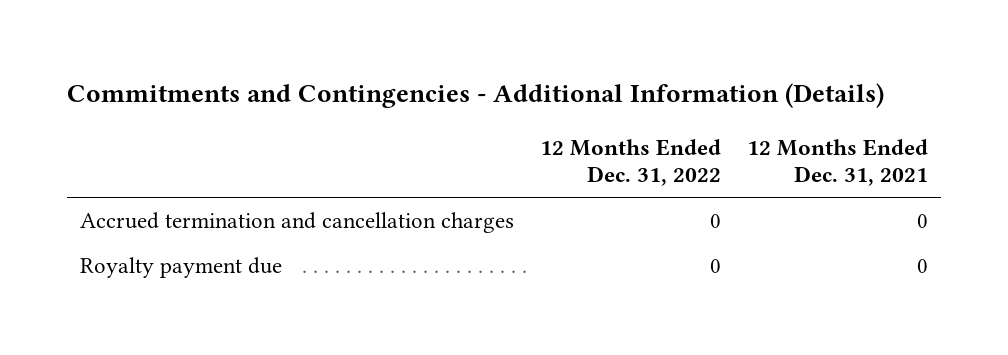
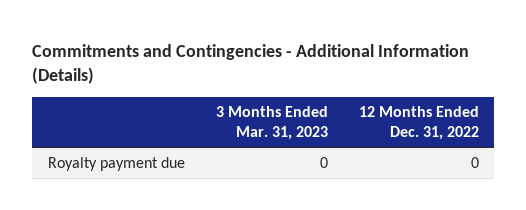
- | 12 Months Ended Dec. 31, 2022 | 12 Months Ended Dec. 31, 2021
+ | 3 Months Ended Mar. 31, 2023 | 12 Months Ended Dec. 31, 2022
- Accrued termination and cancellation charges | 0 | 0

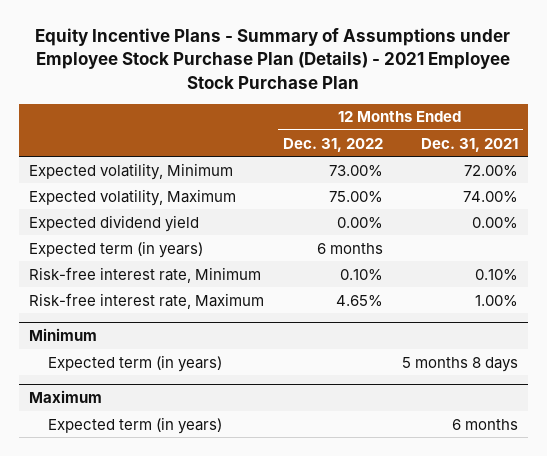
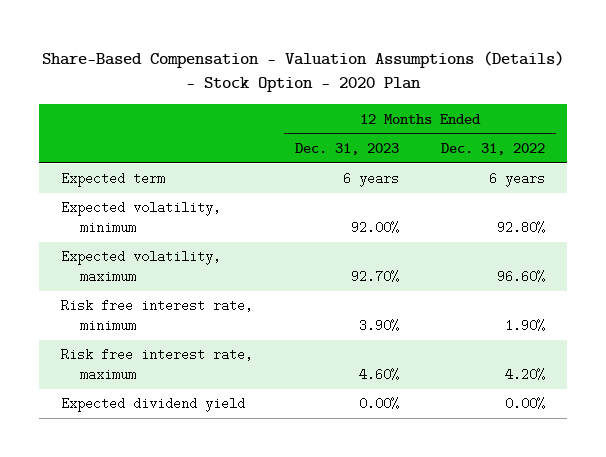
- Equity Incentive Plans - Summary of Assumptions under Employee Stock Purchase Plan (Details) - 2021 Employee Stock Purchase Plan
+ Share-Based Compensation - Valuation Assumptions (Details) - Stock Option - 2020 Plan
- | 12 Months Ended Dec. 31, 2022 | 12 Months Ended Dec. 31, 2021
+ | 12 Months Ended Dec. 31, 2023 | 12 Months Ended Dec. 31, 2022
- Expected volatility, Minimum | 73.00% | 72.00%
- Expected volatility, Maximum | 75.00% | 74.00%
+ Expected term | 6 years | 6 years
+ Expected volatility, minimum | 92.00% | 92.80%
+ Expected volatility, maximum | 92.70% | 96.60%
+ Risk free interest rate, minimum | 3.90% | 1.90%
+ Risk free interest rate, maximum | 4.60% | 4.20%
- Expected term (in years) | 6 months |
- Risk-free interest rate, Minimum | 0.10% | 0.10%
- Risk-free interest rate, Maximum | 4.65% | 1.00%
- Minimum
- Expected term (in years) | | 5 months 8 days
- Maximum
- Expected term (in years) | | 6 months

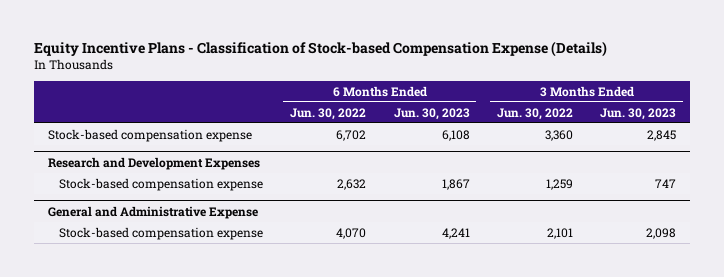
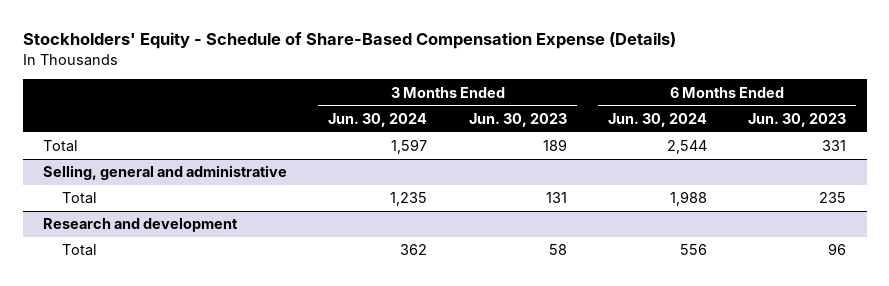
- Equity Incentive Plans - Classification of Stock-based Compensation Expense (Details)
+ Stockholders' Equity - Schedule of Share-Based Compensation Expense (Details)
- | 6 Months Ended Jun. 30, 2022 | 6 Months Ended Jun. 30, 2023 | 3 Months Ended Jun. 30, 2022 | 3 Months Ended Jun. 30, 2023
+ | 3 Months Ended Jun. 30, 2024 | 3 Months Ended Jun. 30, 2023 | 6 Months Ended Jun. 30, 2024 | 6 Months Ended Jun. 30, 2023
- Stock-based compensation expense | 6,702 | 6,108 | 3,360 | 2,845
- Research and Development Expenses
- Stock-based compensation expense | 2,632 | 1,867 | 1,259 | 747
- General and Administrative Expense
- Stock-based compensation expense | 4,070 | 4,241 | 2,101 | 2,098
+ Total | 1,597 | 189 | 2,544 | 331
+ Selling, general and administrative
+ Total | 1,235 | 131 | 1,988 | 235
+ Research and development
+ Total | 362 | 58 | 556 | 96

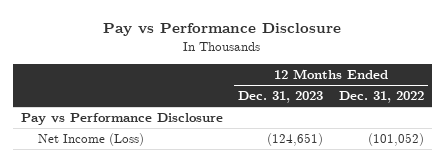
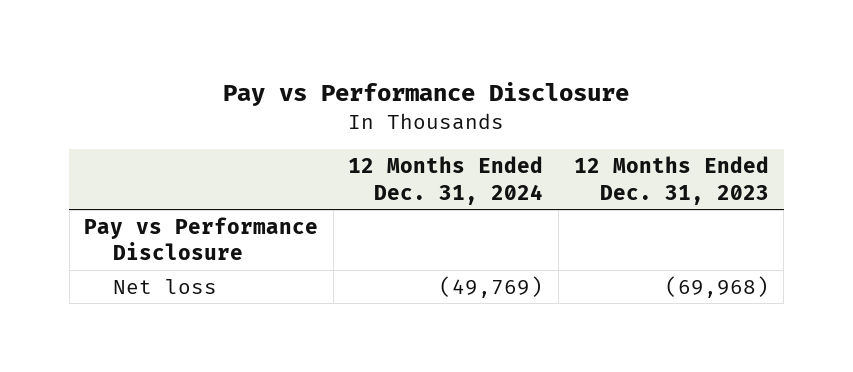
- | 12 Months Ended Dec. 31, 2023 | 12 Months Ended Dec. 31, 2022
+ | 12 Months Ended Dec. 31, 2024 | 12 Months Ended Dec. 31, 2023
- Net Income (Loss) | (124,651) | (101,052)
+ Net loss | (49,769) | (69,968)

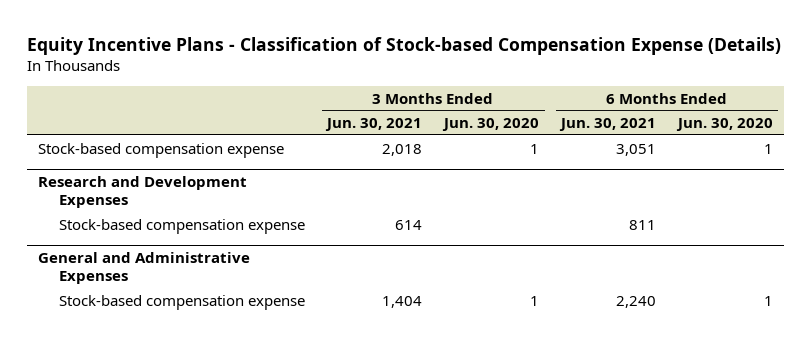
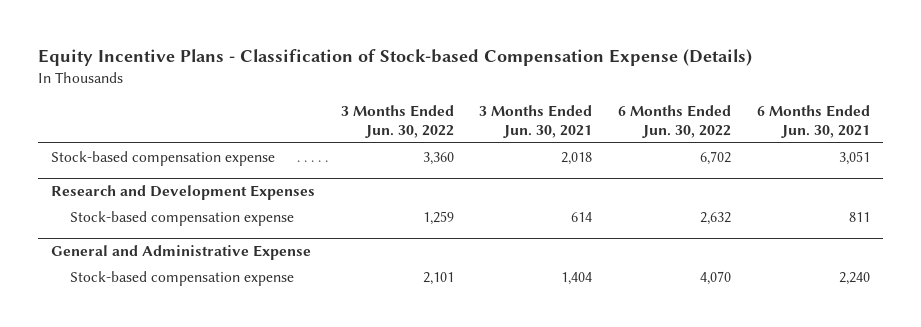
- | 3 Months Ended Jun. 30, 2021 | 3 Months Ended Jun. 30, 2020 | 6 Months Ended Jun. 30, 2021 | 6 Months Ended Jun. 30, 2020
+ | 3 Months Ended Jun. 30, 2022 | 3 Months Ended Jun. 30, 2021 | 6 Months Ended Jun. 30, 2022 | 6 Months Ended Jun. 30, 2021
- General and Administrative Expenses
+ General and Administrative Expense

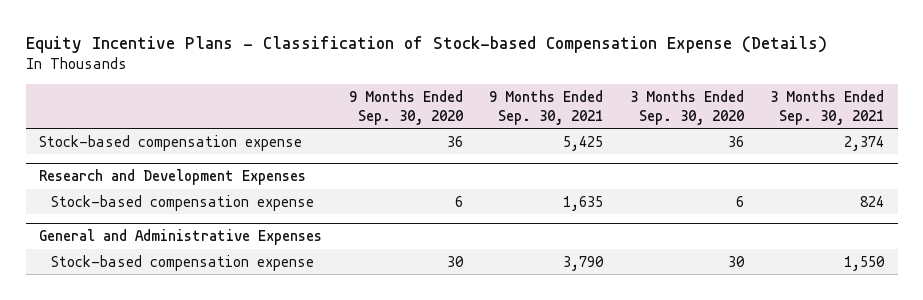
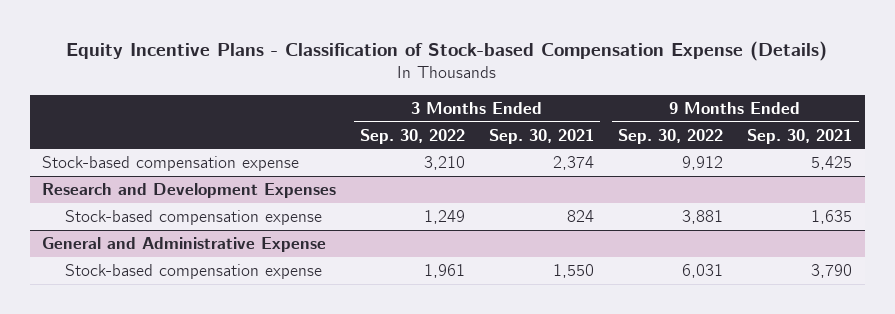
- | 9 Months Ended Sep. 30, 2020 | 9 Months Ended Sep. 30, 2021 | 3 Months Ended Sep. 30, 2020 | 3 Months Ended Sep. 30, 2021
+ | 3 Months Ended Sep. 30, 2022 | 3 Months Ended Sep. 30, 2021 | 9 Months Ended Sep. 30, 2022 | 9 Months Ended Sep. 30, 2021
- General and Administrative Expenses
+ General and Administrative Expense

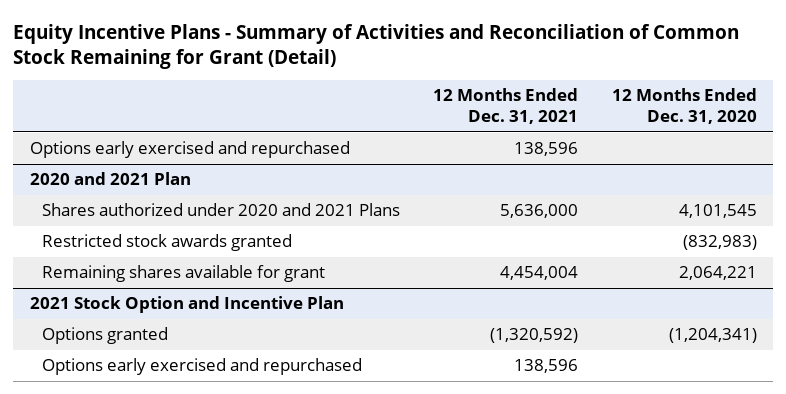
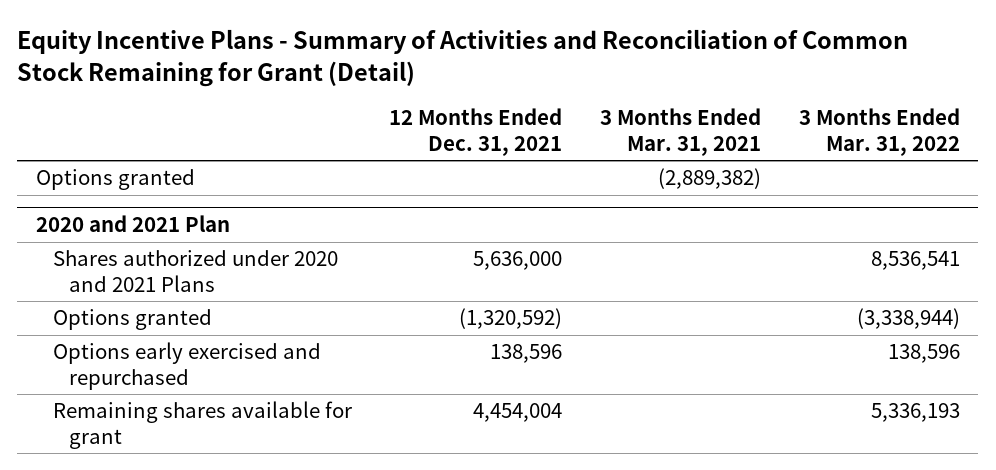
- | 12 Months Ended Dec. 31, 2021 | 12 Months Ended Dec. 31, 2020
+ | 12 Months Ended Dec. 31, 2021 | 3 Months Ended Mar. 31, 2021 | 3 Months Ended Mar. 31, 2022
- Options early exercised and repurchased | 138,596 |
+ Options granted | | (2,889,382) |
@ 2020 and 2021 Plan
- Restricted stock awards granted | | (832,983)
- 2021 Stock Option and Incentive Plan
@ 2020 and 2021 Plan
moved down: Remaining shares available for grant | 4,454,004 | | 5,336,193

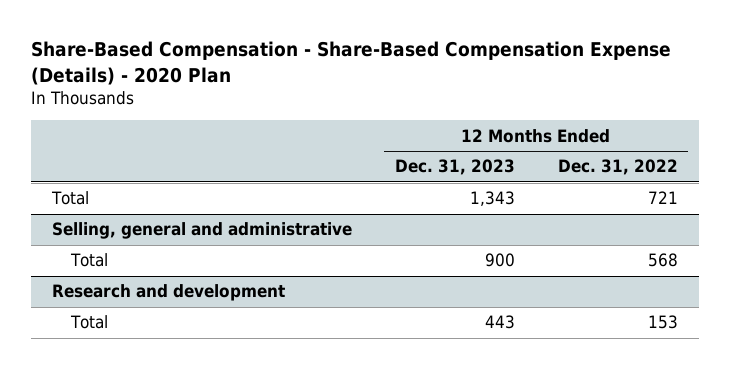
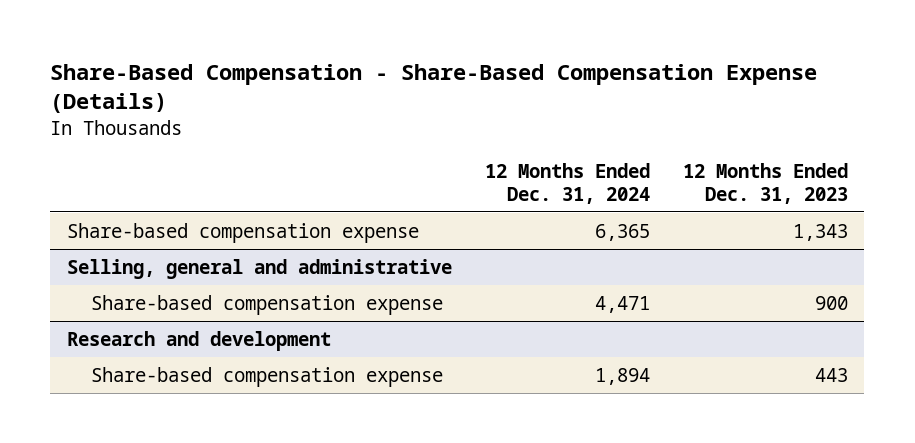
- Share-Based Compensation - Share-Based Compensation Expense (Details) - 2020 Plan
+ Share-Based Compensation - Share-Based Compensation Expense (Details)
- | 12 Months Ended Dec. 31, 2023 | 12 Months Ended Dec. 31, 2022
+ | 12 Months Ended Dec. 31, 2024 | 12 Months Ended Dec. 31, 2023
- Total | 1,343 | 721
+ Share-based compensation expense | 6,365 | 1,343
@ Selling, general and administrative
- Total | 900 | 568
+ Share-based compensation expense | 4,471 | 900
@ Research and development
- Total | 443 | 153
+ Share-based compensation expense | 1,894 | 443

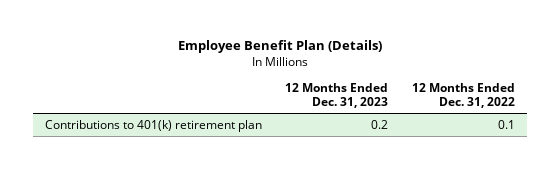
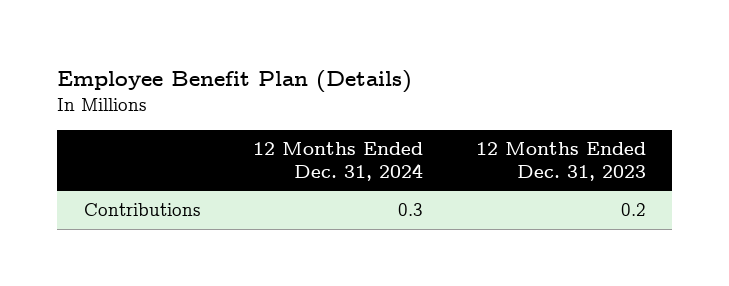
- | 12 Months Ended Dec. 31, 2023 | 12 Months Ended Dec. 31, 2022
+ | 12 Months Ended Dec. 31, 2024 | 12 Months Ended Dec. 31, 2023
- Contributions to 401(k) retirement plan | 0.2 | 0.1
+ Contributions | 0.3 | 0.2

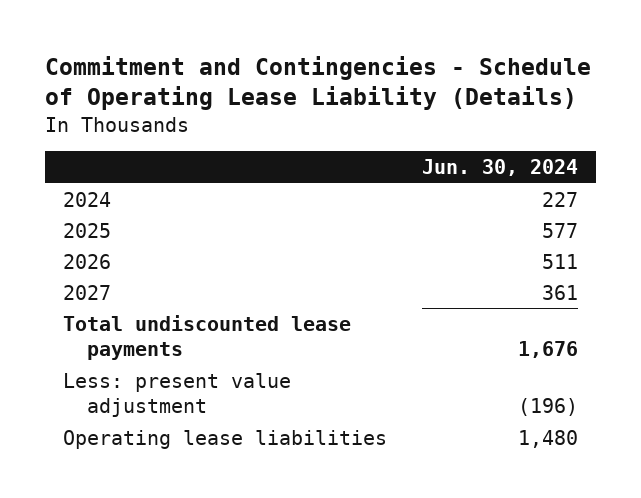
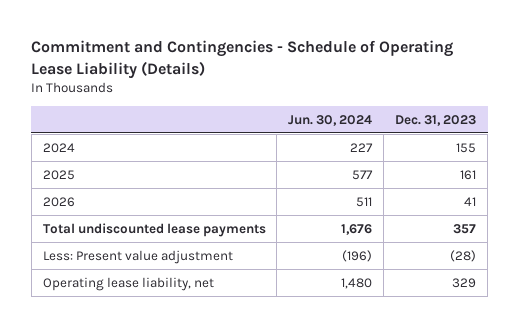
- | Jun. 30, 2024
+ | Jun. 30, 2024 | Dec. 31, 2023
- 2027 | 361
- Less: present value adjustment | (196)
- Operating lease liabilities | 1,480
+ Less: Present value adjustment | (196) | (28)
+ Operating lease liability, net | 1,480 | 329

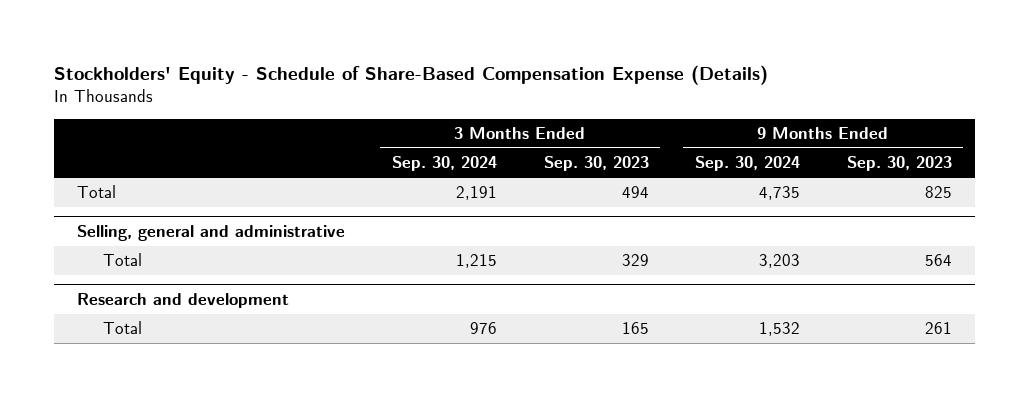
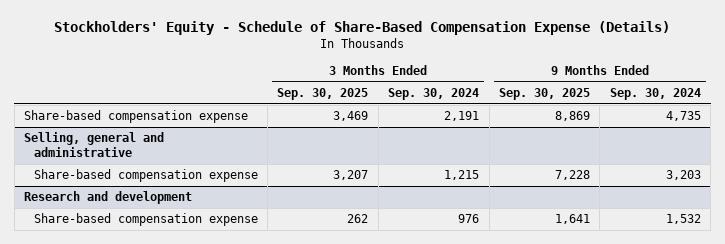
- | 3 Months Ended Sep. 30, 2024 | 3 Months Ended Sep. 30, 2023 | 9 Months Ended Sep. 30, 2024 | 9 Months Ended Sep. 30, 2023
+ | 3 Months Ended Sep. 30, 2025 | 3 Months Ended Sep. 30, 2024 | 9 Months Ended Sep. 30, 2025 | 9 Months Ended Sep. 30, 2024
- Total | 2,191 | 494 | 4,735 | 825
+ Share-based compensation expense | 3,469 | 2,191 | 8,869 | 4,735
@ Selling, general and administrative
- Total | 1,215 | 329 | 3,203 | 564
+ Share-based compensation expense | 3,207 | 1,215 | 7,228 | 3,203
@ Research and development
- Total | 976 | 165 | 1,532 | 261
+ Share-based compensation expense | 262 | 976 | 1,641 | 1,532

